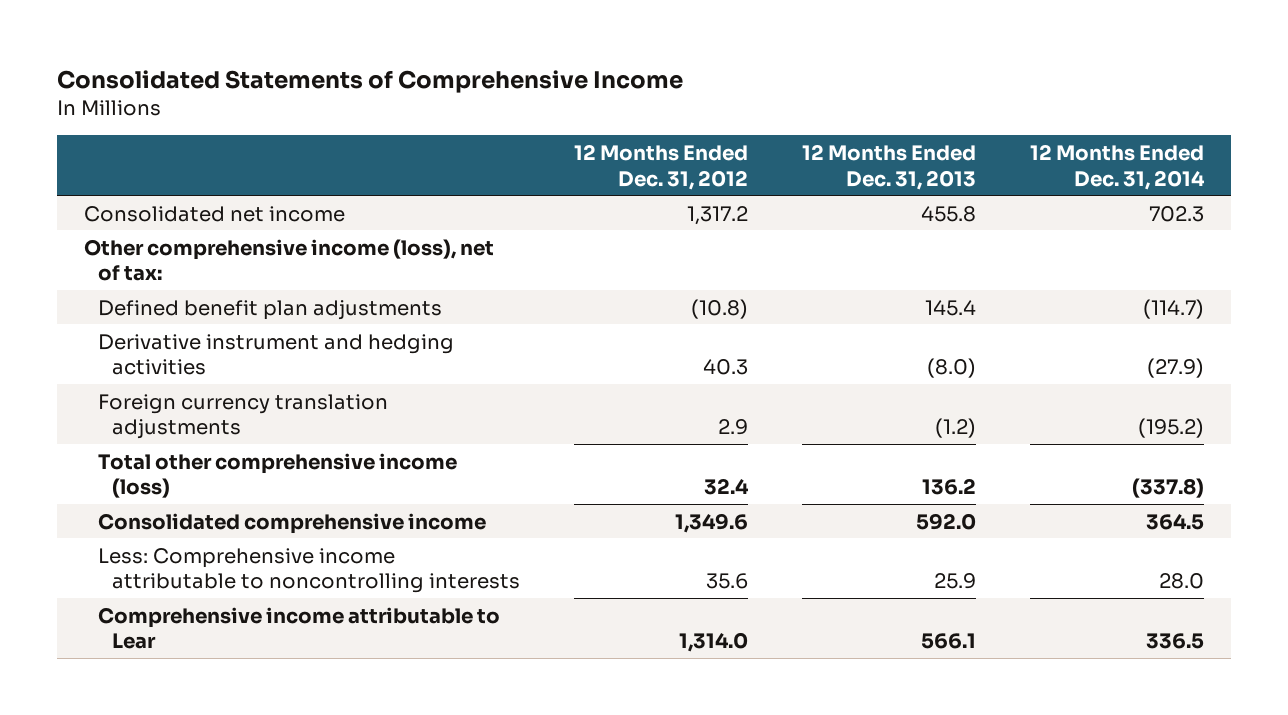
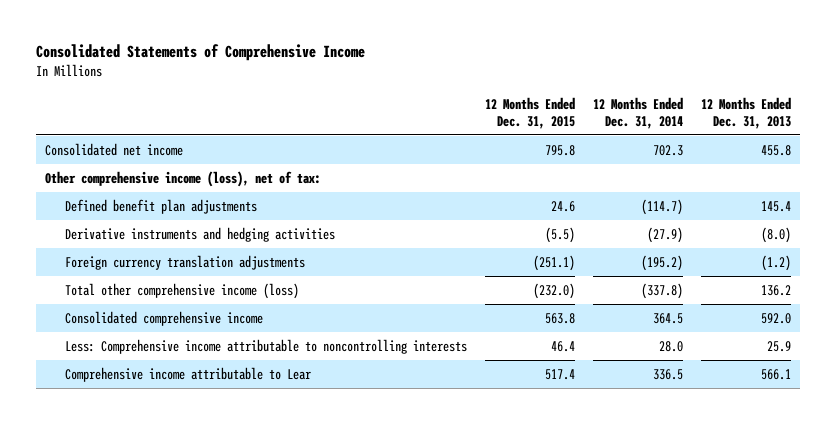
- | 12 Months Ended Dec. 31, 2012 | 12 Months Ended Dec. 31, 2013 | 12 Months Ended Dec. 31, 2014
+ | 12 Months Ended Dec. 31, 2015 | 12 Months Ended Dec. 31, 2014 | 12 Months Ended Dec. 31, 2013
- Derivative instrument and hedging activities | 40.3 | (8.0) | (27.9)
+ Derivative instruments and hedging activities | (5.5) | (27.9) | (8.0)

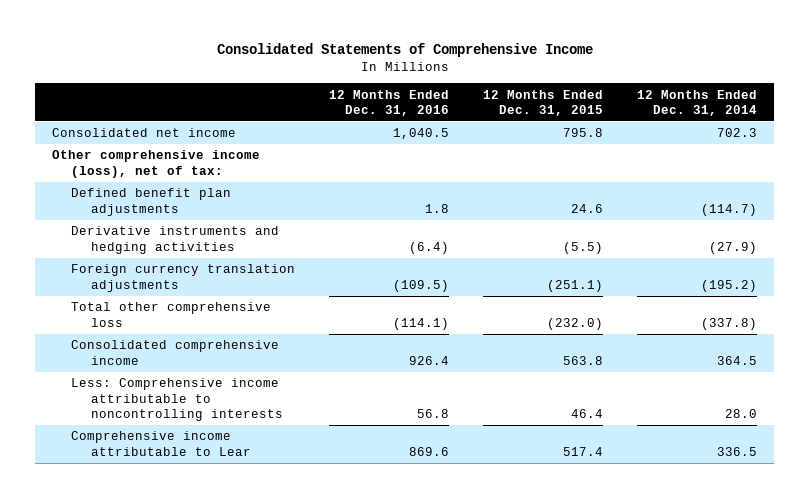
- | 12 Months Ended Dec. 31, 2015 | 12 Months Ended Dec. 31, 2014 | 12 Months Ended Dec. 31, 2013
+ | 12 Months Ended Dec. 31, 2016 | 12 Months Ended Dec. 31, 2015 | 12 Months Ended Dec. 31, 2014
- Total other comprehensive income (loss) | (232.0) | (337.8) | 136.2
+ Total other comprehensive loss | (114.1) | (232.0) | (337.8)

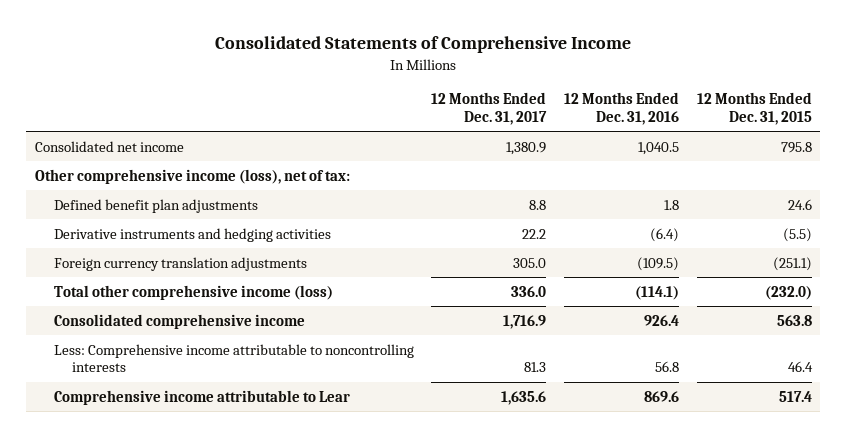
- | 12 Months Ended Dec. 31, 2016 | 12 Months Ended Dec. 31, 2015 | 12 Months Ended Dec. 31, 2014
+ | 12 Months Ended Dec. 31, 2017 | 12 Months Ended Dec. 31, 2016 | 12 Months Ended Dec. 31, 2015
- Total other comprehensive loss | (114.1) | (232.0) | (337.8)
+ Total other comprehensive income (loss) | 336.0 | (114.1) | (232.0)

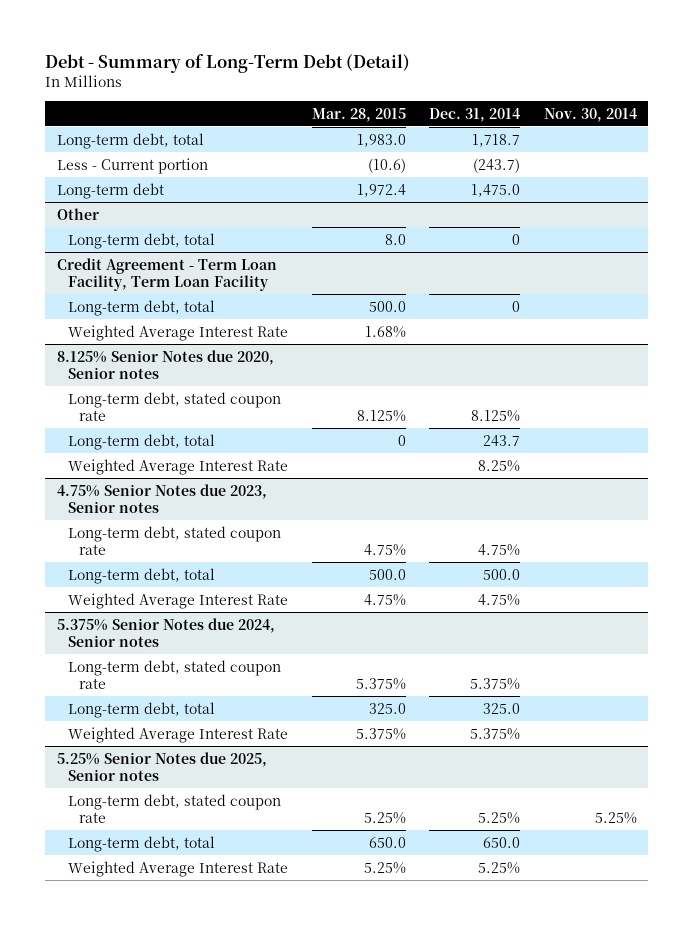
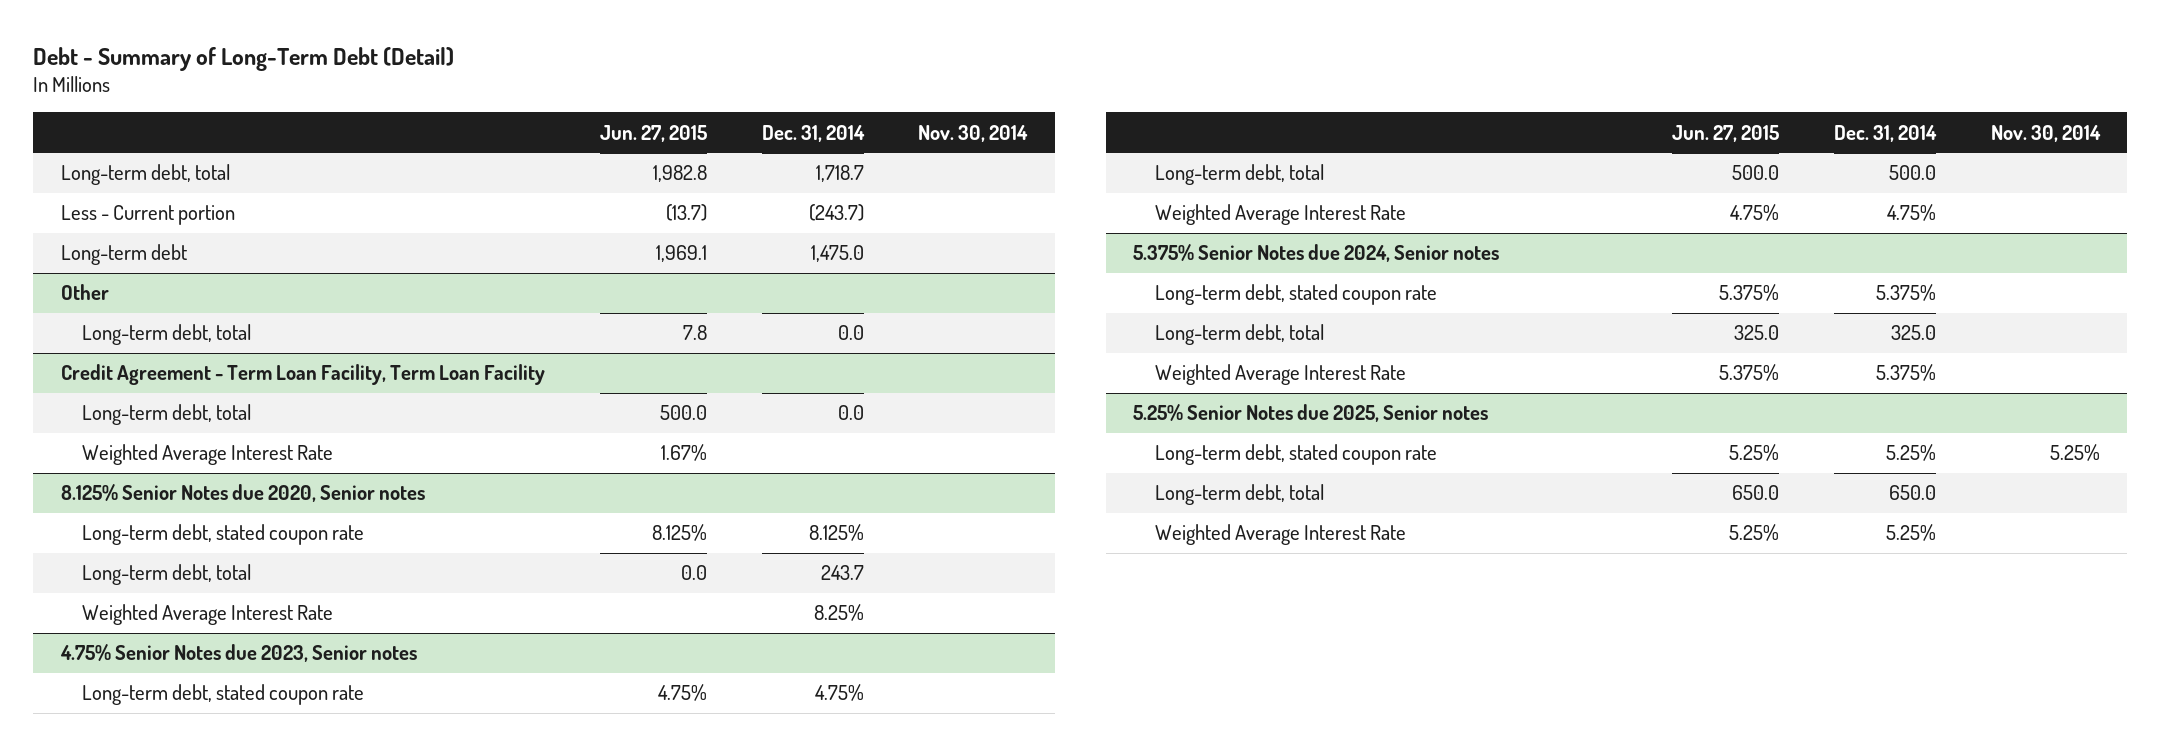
- | Mar. 28, 2015 | Dec. 31, 2014 | Nov. 30, 2014
+ | Jun. 27, 2015 | Dec. 31, 2014 | Nov. 30, 2014
@ Other
- Long-term debt, total | 8.0 | 0 |
+ Long-term debt, total | 7.8 | 0.0 |
@ Credit Agreement - Term Loan Facility, Term Loan Facility
- Long-term debt, total | 500.0 | 0 |
+ Long-term debt, total | 500.0 | 0.0 |

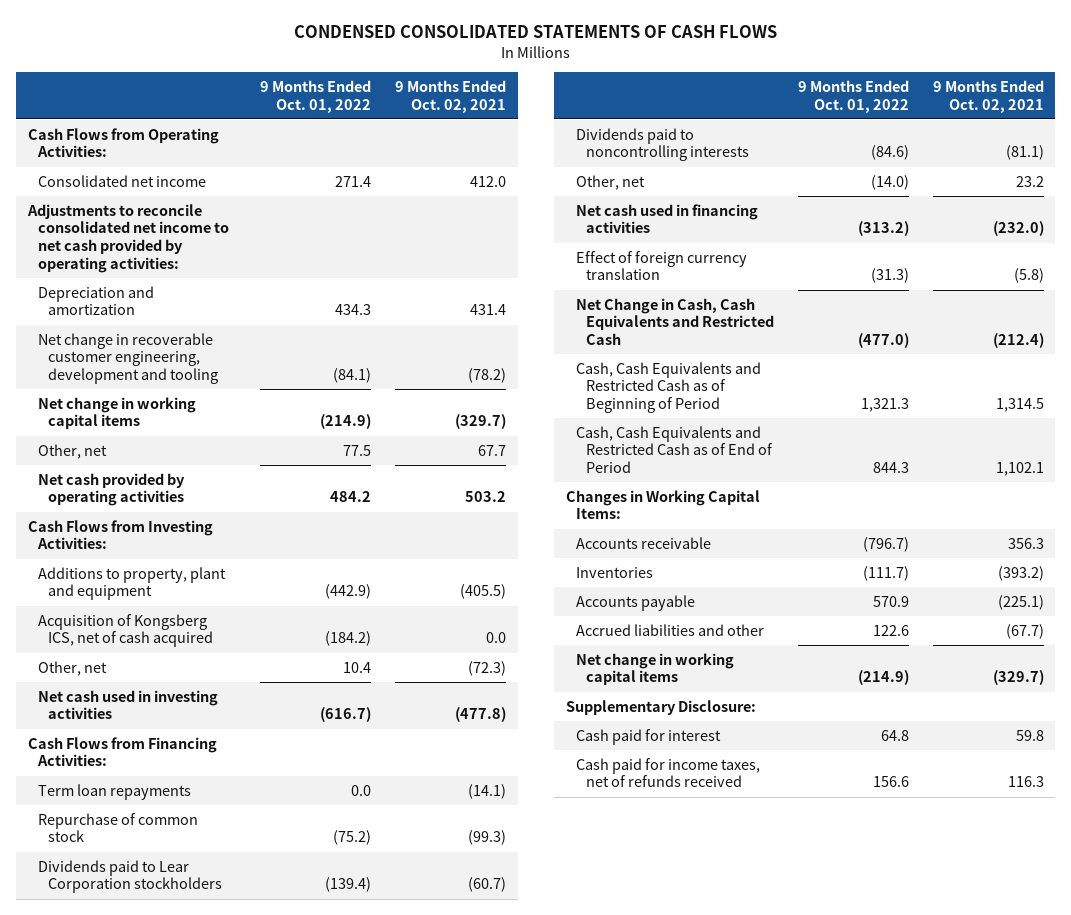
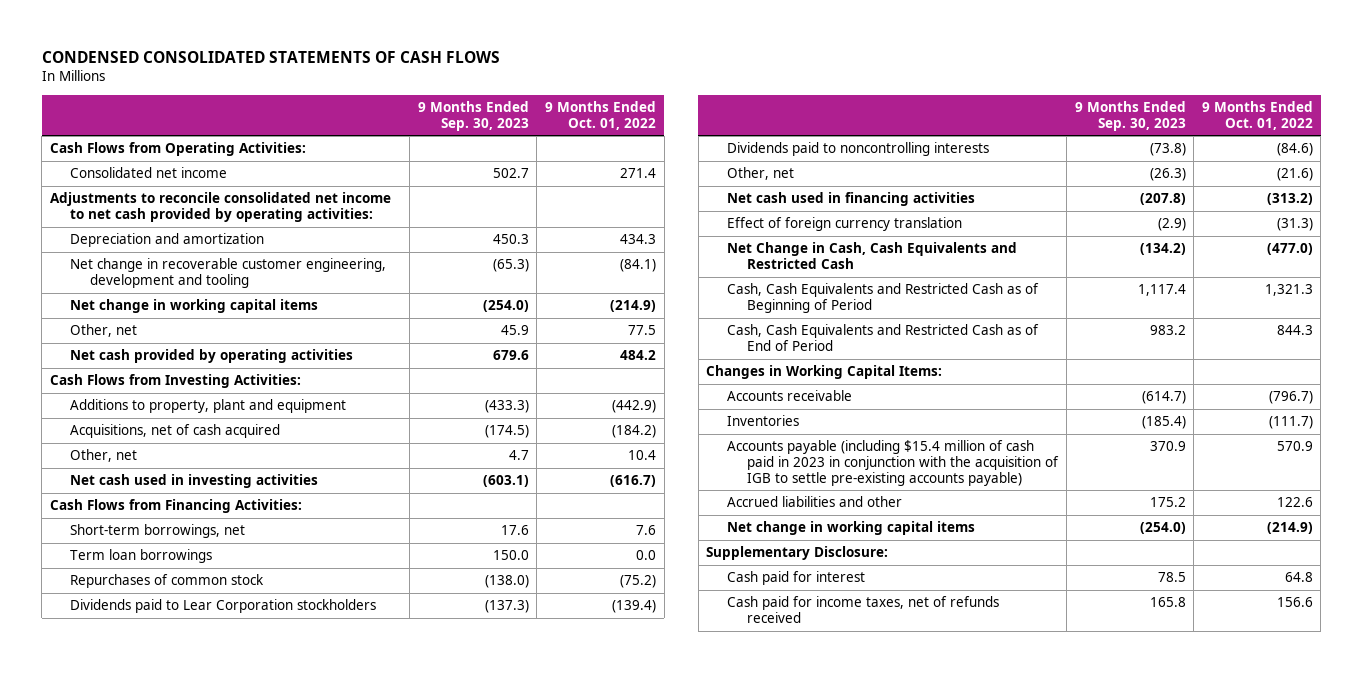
- | 9 Months Ended Oct. 01, 2022 | 9 Months Ended Oct. 02, 2021
+ | 9 Months Ended Sep. 30, 2023 | 9 Months Ended Oct. 01, 2022
- Acquisition of Kongsberg ICS, net of cash acquired | (184.2) | 0.0
+ Acquisitions, net of cash acquired | (174.5) | (184.2)
- Term loan repayments | 0.0 | (14.1)
- Repurchase of common stock | (75.2) | (99.3)
+ Short-term borrowings, net | 17.6 | 7.6
+ Term loan borrowings | 150.0 | 0.0
+ Repurchases of common stock | (138.0) | (75.2)
- Other, net | (14.0) | 23.2
+ Other, net | (26.3) | (21.6)
- Accounts payable | 570.9 | (225.1)
+ Accounts payable (including $15.4 million of cash paid in 2023 in conjunction with the acquisition of IGB to settle pre-existing accounts payable) | 370.9 | 570.9

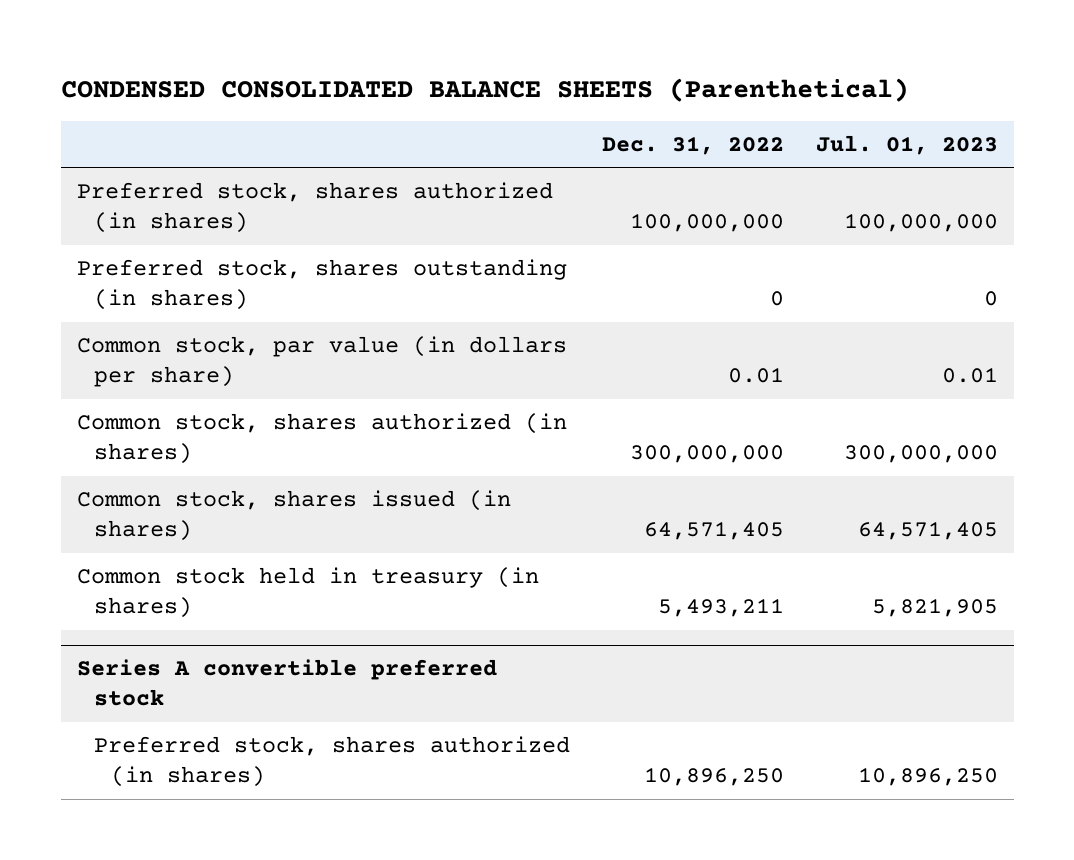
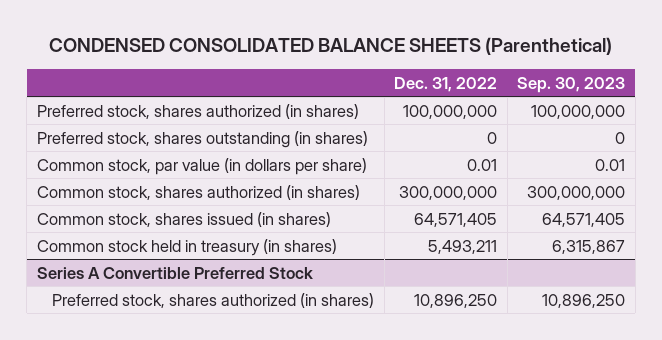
- | Dec. 31, 2022 | Jul. 01, 2023
+ | Dec. 31, 2022 | Sep. 30, 2023
- Series A convertible preferred stock
+ Series A Convertible Preferred Stock

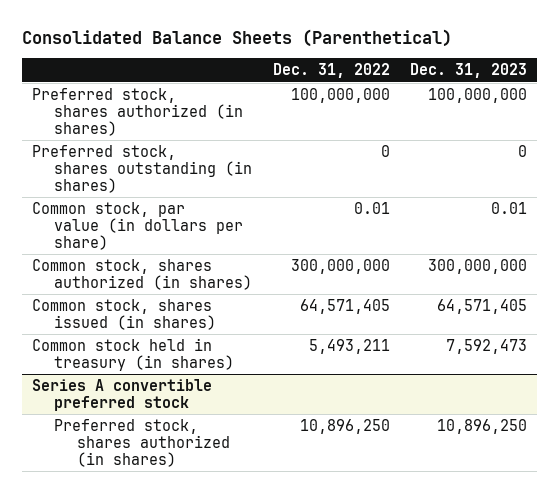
- CONDENSED CONSOLIDATED BALANCE SHEETS (Parenthetical)
+ Consolidated Balance Sheets (Parenthetical)
- | Dec. 31, 2022 | Sep. 30, 2023
+ | Dec. 31, 2022 | Dec. 31, 2023
- Series A Convertible Preferred Stock
+ Series A convertible preferred stock

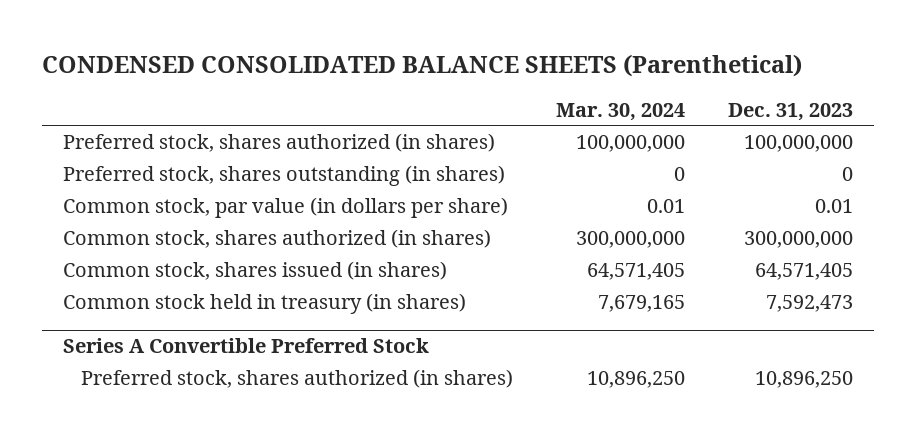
- Consolidated Balance Sheets (Parenthetical)
+ CONDENSED CONSOLIDATED BALANCE SHEETS (Parenthetical)
- | Dec. 31, 2022 | Dec. 31, 2023
+ | Mar. 30, 2024 | Dec. 31, 2023
- Series A convertible preferred stock
+ Series A Convertible Preferred Stock

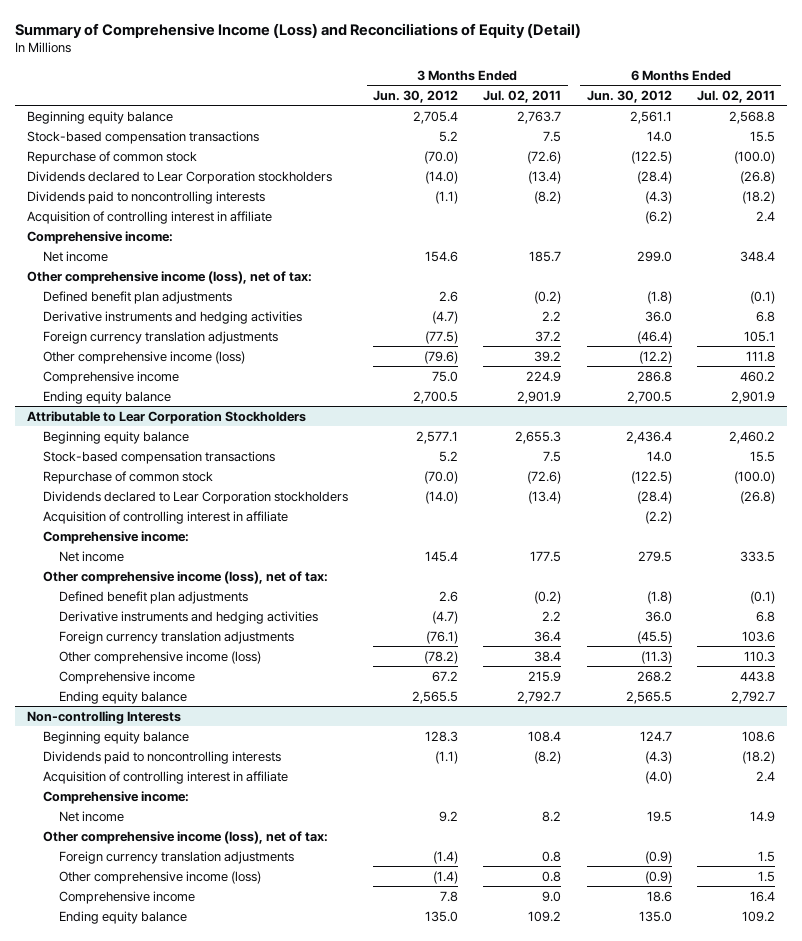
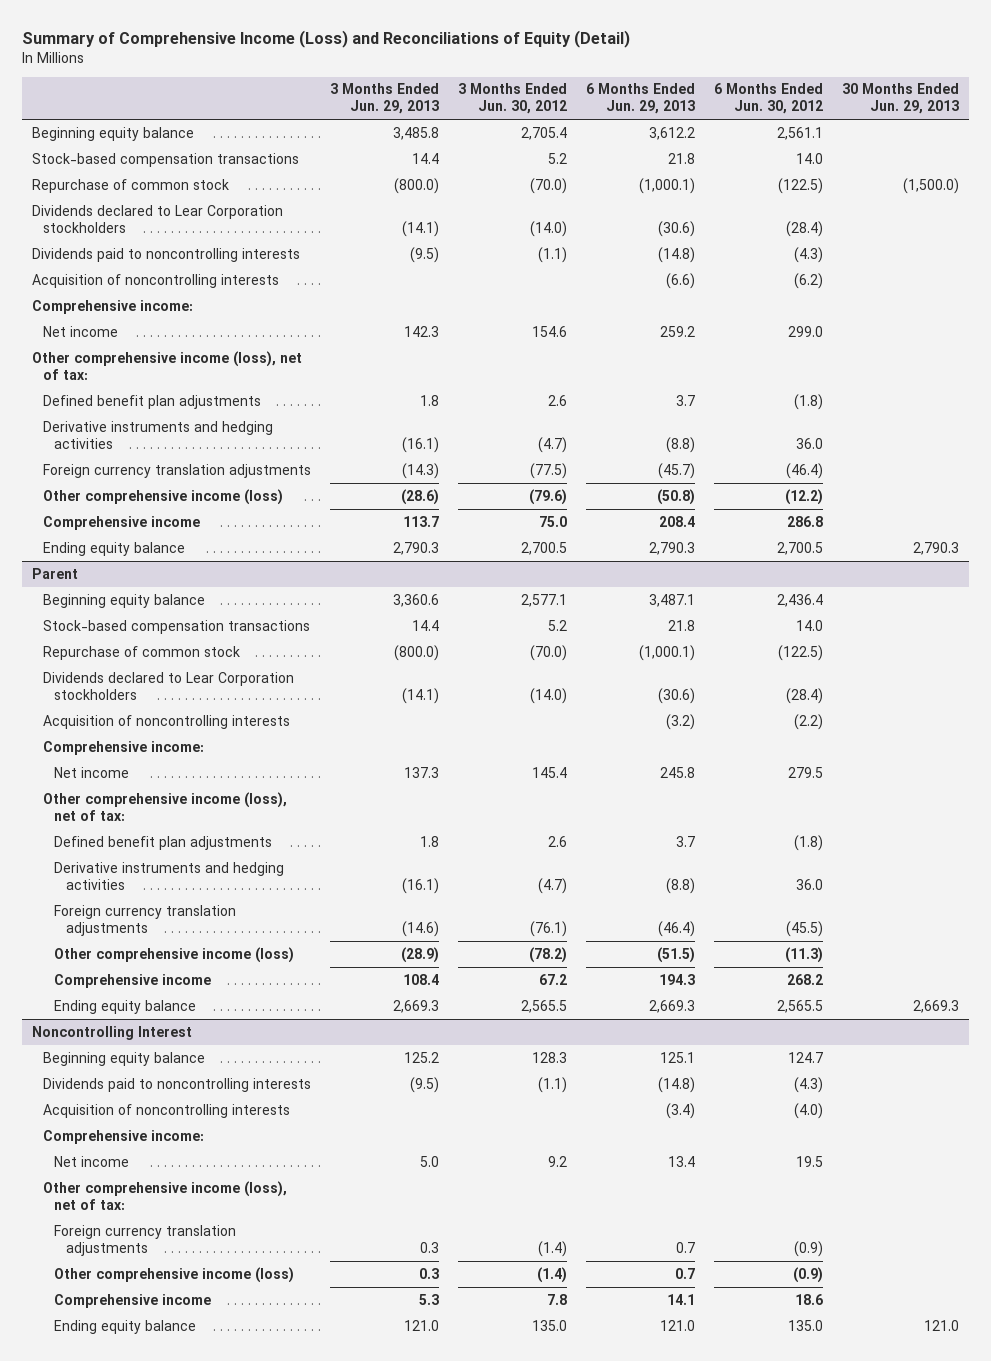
- | 3 Months Ended Jun. 30, 2012 | 3 Months Ended Jul. 02, 2011 | 6 Months Ended Jun. 30, 2012 | 6 Months Ended Jul. 02, 2011
+ | 3 Months Ended Jun. 29, 2013 | 3 Months Ended Jun. 30, 2012 | 6 Months Ended Jun. 29, 2013 | 6 Months Ended Jun. 30, 2012 | 30 Months Ended Jun. 29, 2013
- Acquisition of controlling interest in affiliate | | | (6.2) | 2.4
+ Acquisition of noncontrolling interests | | | (6.6) | (6.2) |
- Attributable to Lear Corporation Stockholders
+ Parent
- Acquisition of controlling interest in affiliate | | | (2.2) |
+ Acquisition of noncontrolling interests | | | (3.2) | (2.2) |
- Non-controlling Interests
+ Noncontrolling Interest
- Acquisition of controlling interest in affiliate | | | (4.0) | 2.4
+ Acquisition of noncontrolling interests | | | (3.4) | (4.0) |

